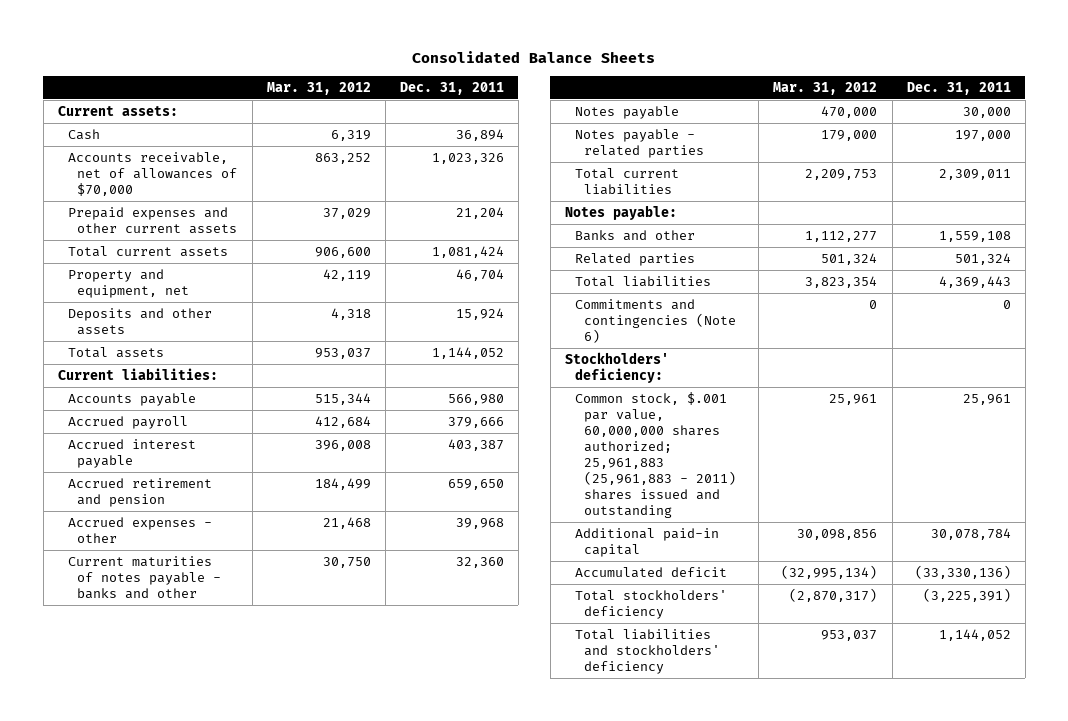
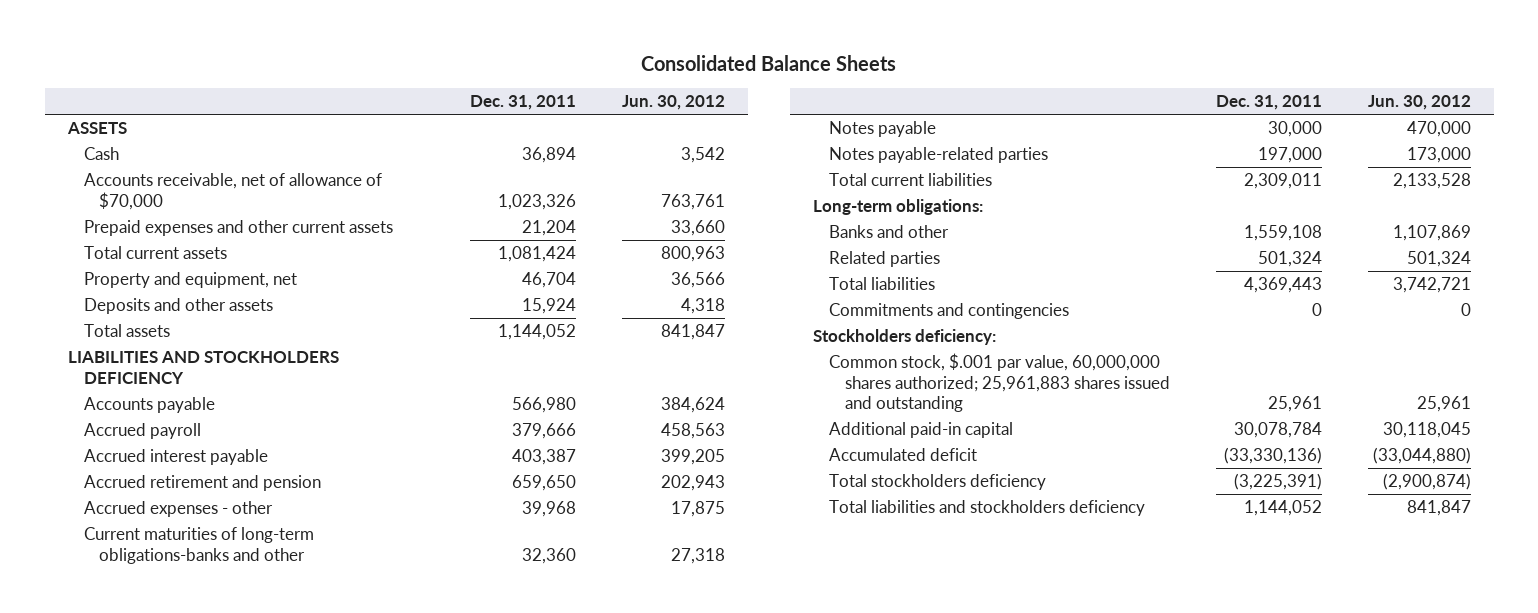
- | Mar. 31, 2012 | Dec. 31, 2011
+ | Dec. 31, 2011 | Jun. 30, 2012
- Current assets:
+ ASSETS
- Accounts receivable, net of allowances of $70,000 | 863,252 | 1,023,326
+ Accounts receivable, net of allowance of $70,000 | 1,023,326 | 763,761
- Current liabilities:
+ LIABILITIES AND STOCKHOLDERS DEFICIENCY
- Current maturities of notes payable - banks and other | 30,750 | 32,360
+ Current maturities of long-term obligations-banks and other | 32,360 | 27,318
- Notes payable - related parties | 179,000 | 197,000
+ Notes payable-related parties | 197,000 | 173,000
- Notes payable:
+ Long-term obligations:
- Commitments and contingencies (Note 6) | 0 | 0
- Stockholders' deficiency:
- Common stock, $.001 par value, 60,000,000 shares authorized; 25,961,883 (25,961,883 - 2011) shares issued and outstanding | 25,961 | 25,961
+ Commitments and contingencies | 0 | 0
+ Stockholders deficiency:
+ Common stock, $.001 par value, 60,000,000 shares authorized; 25,961,883 shares issued and outstanding | 25,961 | 25,961
- Total stockholders' deficiency | (2,870,317) | (3,225,391)
- Total liabilities and stockholders' deficiency | 953,037 | 1,144,052
+ Total stockholders deficiency | (3,225,391) | (2,900,874)
+ Total liabilities and stockholders deficiency | 1,144,052 | 841,847

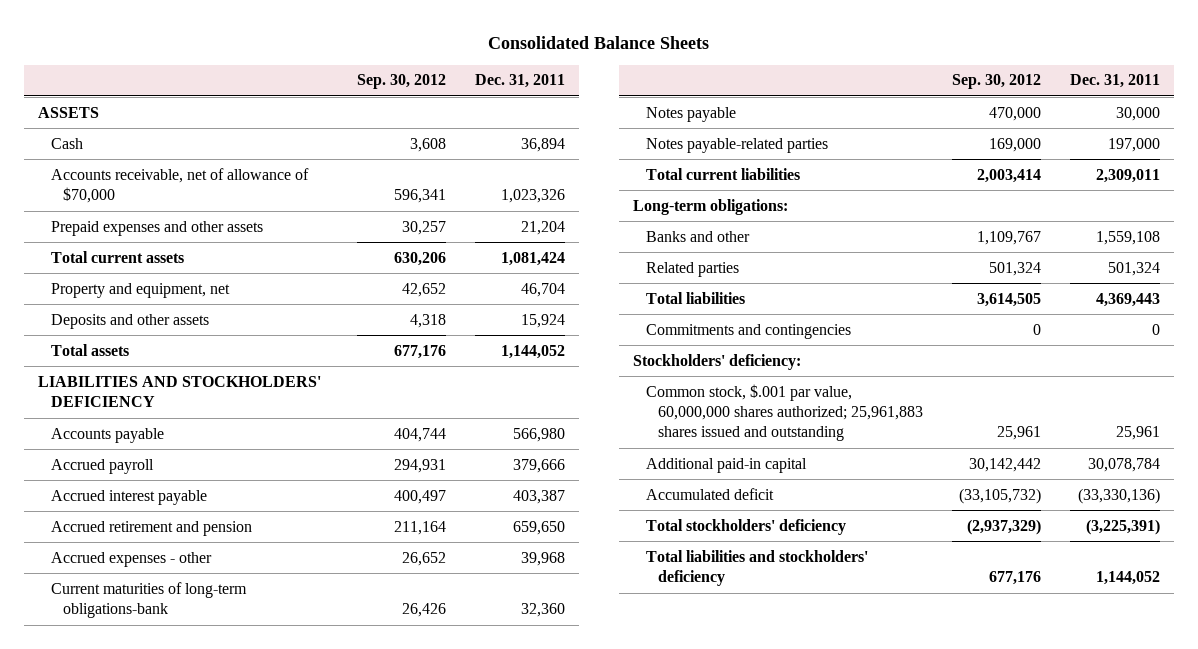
- | Dec. 31, 2011 | Jun. 30, 2012
+ | Sep. 30, 2012 | Dec. 31, 2011
- Prepaid expenses and other current assets | 21,204 | 33,660
+ Prepaid expenses and other assets | 30,257 | 21,204
- LIABILITIES AND STOCKHOLDERS DEFICIENCY
+ LIABILITIES AND STOCKHOLDERS' DEFICIENCY
- Current maturities of long-term obligations-banks and other | 32,360 | 27,318
+ Current maturities of long-term obligations-bank | 26,426 | 32,360
- Stockholders deficiency:
+ Stockholders' deficiency:
- Total stockholders deficiency | (3,225,391) | (2,900,874)
- Total liabilities and stockholders deficiency | 1,144,052 | 841,847
+ Total stockholders' deficiency | (2,937,329) | (3,225,391)
+ Total liabilities and stockholders' deficiency | 677,176 | 1,144,052

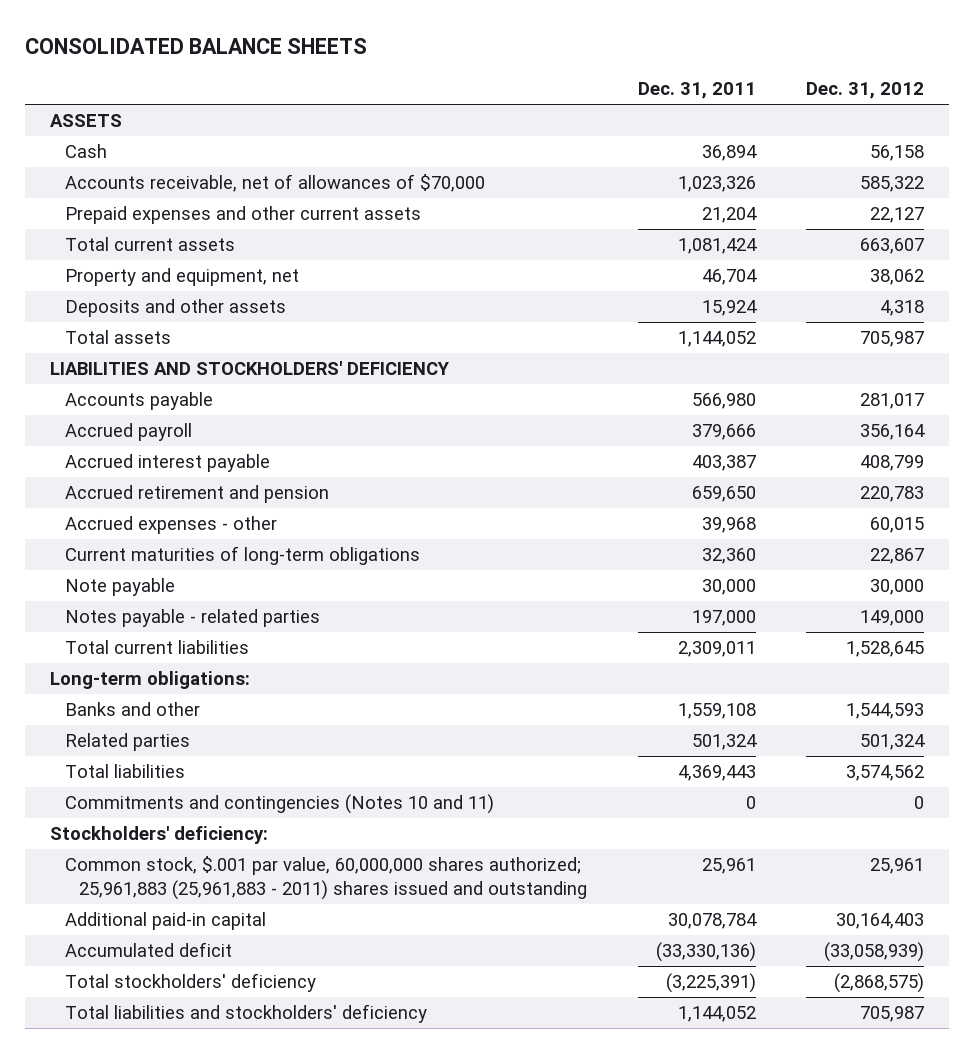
- Consolidated Balance Sheets
+ CONSOLIDATED BALANCE SHEETS
- | Sep. 30, 2012 | Dec. 31, 2011
+ | Dec. 31, 2011 | Dec. 31, 2012
- Accounts receivable, net of allowance of $70,000 | 596,341 | 1,023,326
- Prepaid expenses and other assets | 30,257 | 21,204
+ Accounts receivable, net of allowances of $70,000 | 1,023,326 | 585,322
+ Prepaid expenses and other current assets | 21,204 | 22,127
- Current maturities of long-term obligations-bank | 26,426 | 32,360
- Notes payable | 470,000 | 30,000
- Notes payable-related parties | 169,000 | 197,000
+ Current maturities of long-term obligations | 32,360 | 22,867
+ Note payable | 30,000 | 30,000
+ Notes payable - related parties | 197,000 | 149,000
- Commitments and contingencies | 0 | 0
+ Commitments and contingencies (Notes 10 and 11) | 0 | 0
- Common stock, $.001 par value, 60,000,000 shares authorized; 25,961,883 shares issued and outstanding | 25,961 | 25,961
+ Common stock, $.001 par value, 60,000,000 shares authorized; 25,961,883 (25,961,883 - 2011) shares issued and outstanding | 25,961 | 25,961

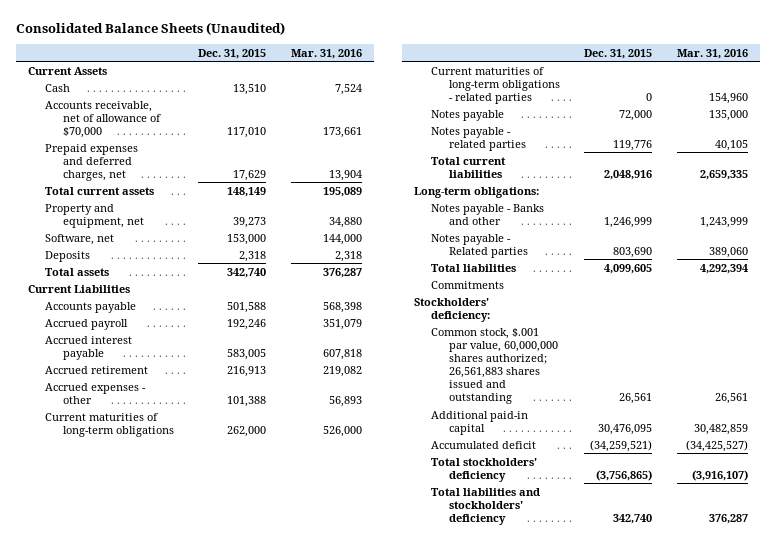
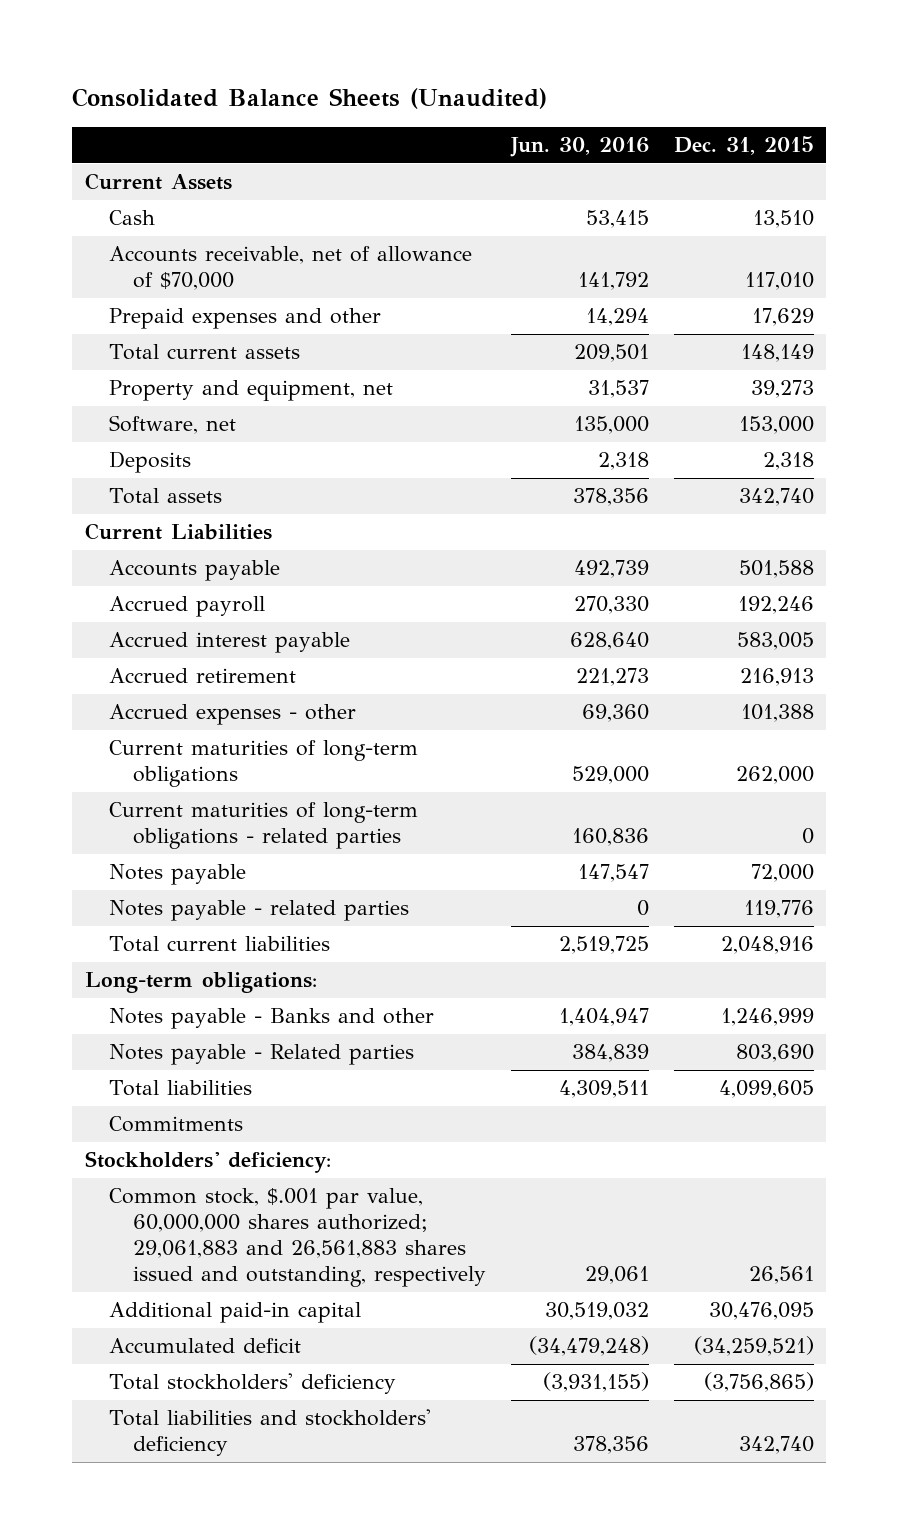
- | Dec. 31, 2015 | Mar. 31, 2016
+ | Jun. 30, 2016 | Dec. 31, 2015
- Prepaid expenses and deferred charges, net | 17,629 | 13,904
+ Prepaid expenses and other | 14,294 | 17,629
- Common stock, $.001 par value, 60,000,000 shares authorized; 26,561,883 shares issued and outstanding | 26,561 | 26,561
+ Common stock, $.001 par value, 60,000,000 shares authorized; 29,061,883 and 26,561,883 shares issued and outstanding, respectively | 29,061 | 26,561

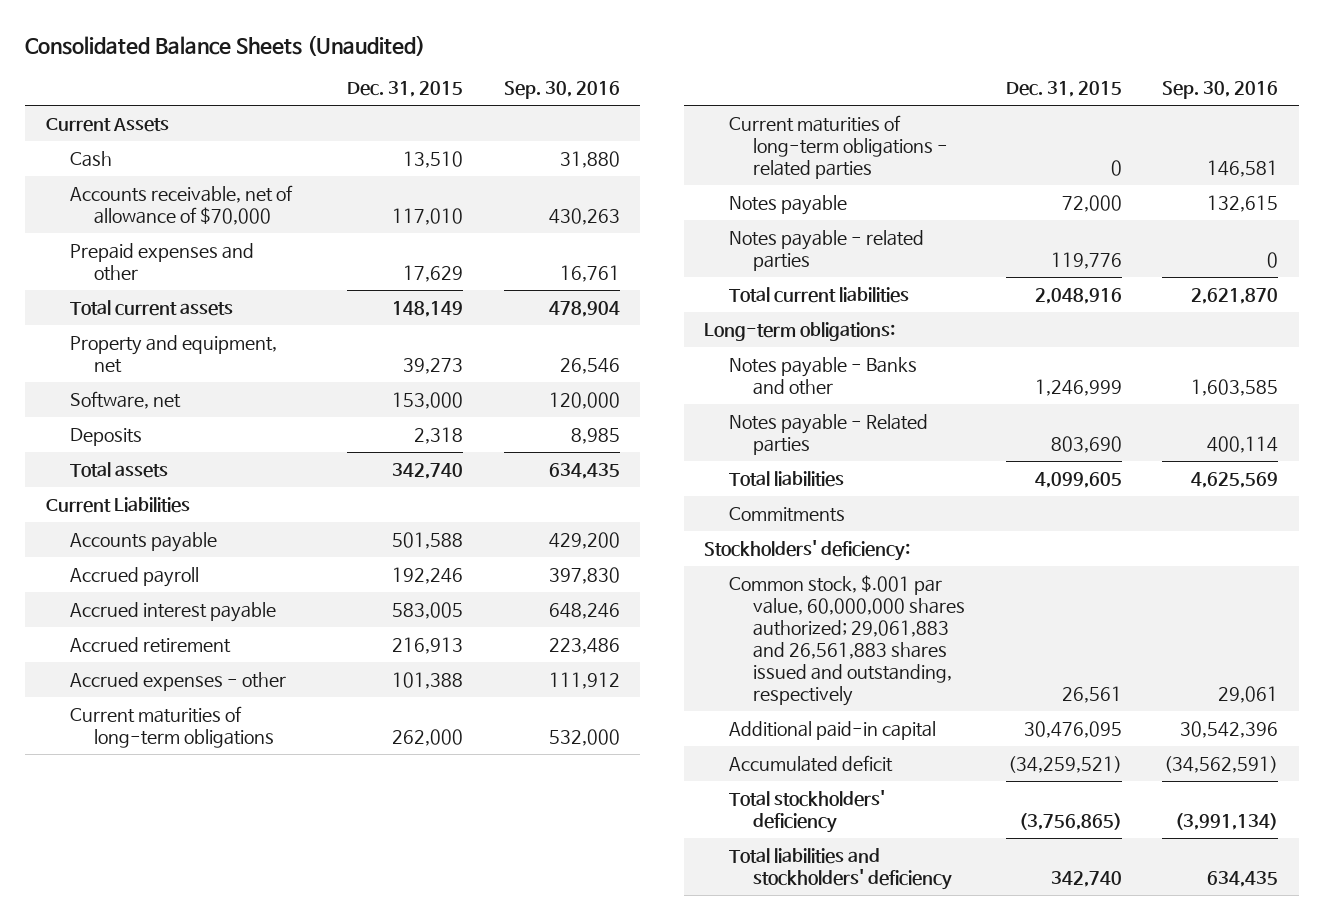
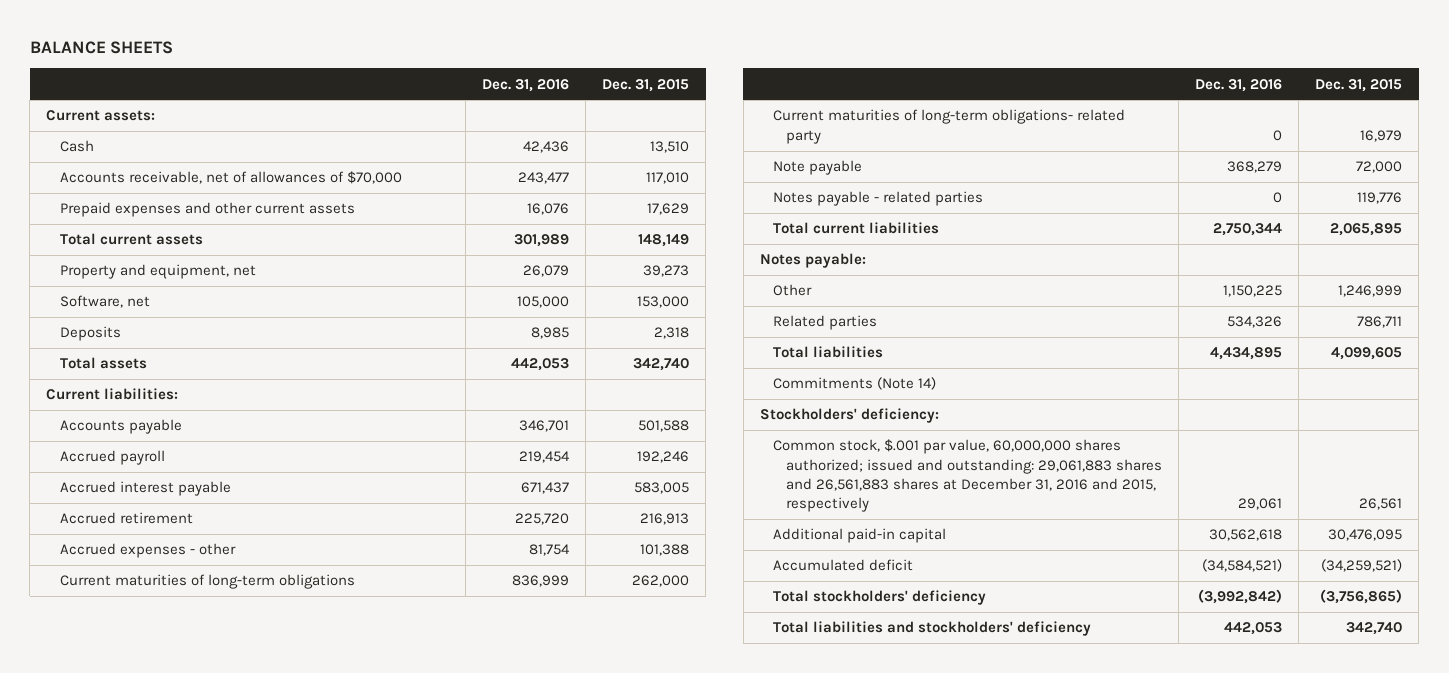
- Consolidated Balance Sheets (Unaudited)
+ BALANCE SHEETS
- | Dec. 31, 2015 | Sep. 30, 2016
+ | Dec. 31, 2016 | Dec. 31, 2015
- Current Assets
+ Current assets:
- Accounts receivable, net of allowance of $70,000 | 117,010 | 430,263
- Prepaid expenses and other | 17,629 | 16,761
+ Accounts receivable, net of allowances of $70,000 | 243,477 | 117,010
+ Prepaid expenses and other current assets | 16,076 | 17,629
- Current Liabilities
+ Current liabilities:
- Current maturities of long-term obligations - related parties | 0 | 146,581
- Notes payable | 72,000 | 132,615
+ Current maturities of long-term obligations- related party | 0 | 16,979
+ Note payable | 368,279 | 72,000
- Total current liabilities | 2,048,916 | 2,621,870
- Long-term obligations:
- Notes payable - Banks and other | 1,246,999 | 1,603,585
- Notes payable - Related parties | 803,690 | 400,114
+ Total current liabilities | 2,750,344 | 2,065,895
+ Notes payable:
+ Other | 1,150,225 | 1,246,999
+ Related parties | 534,326 | 786,711
- Commitments
+ Commitments (Note 14)
- Common stock, $.001 par value, 60,000,000 shares authorized; 29,061,883 and 26,561,883 shares issued and outstanding, respectively | 26,561 | 29,061
+ Common stock, $.001 par value, 60,000,000 shares authorized; issued and outstanding: 29,061,883 shares and 26,561,883 shares at December 31, 2016 and 2015, respectively | 29,061 | 26,561

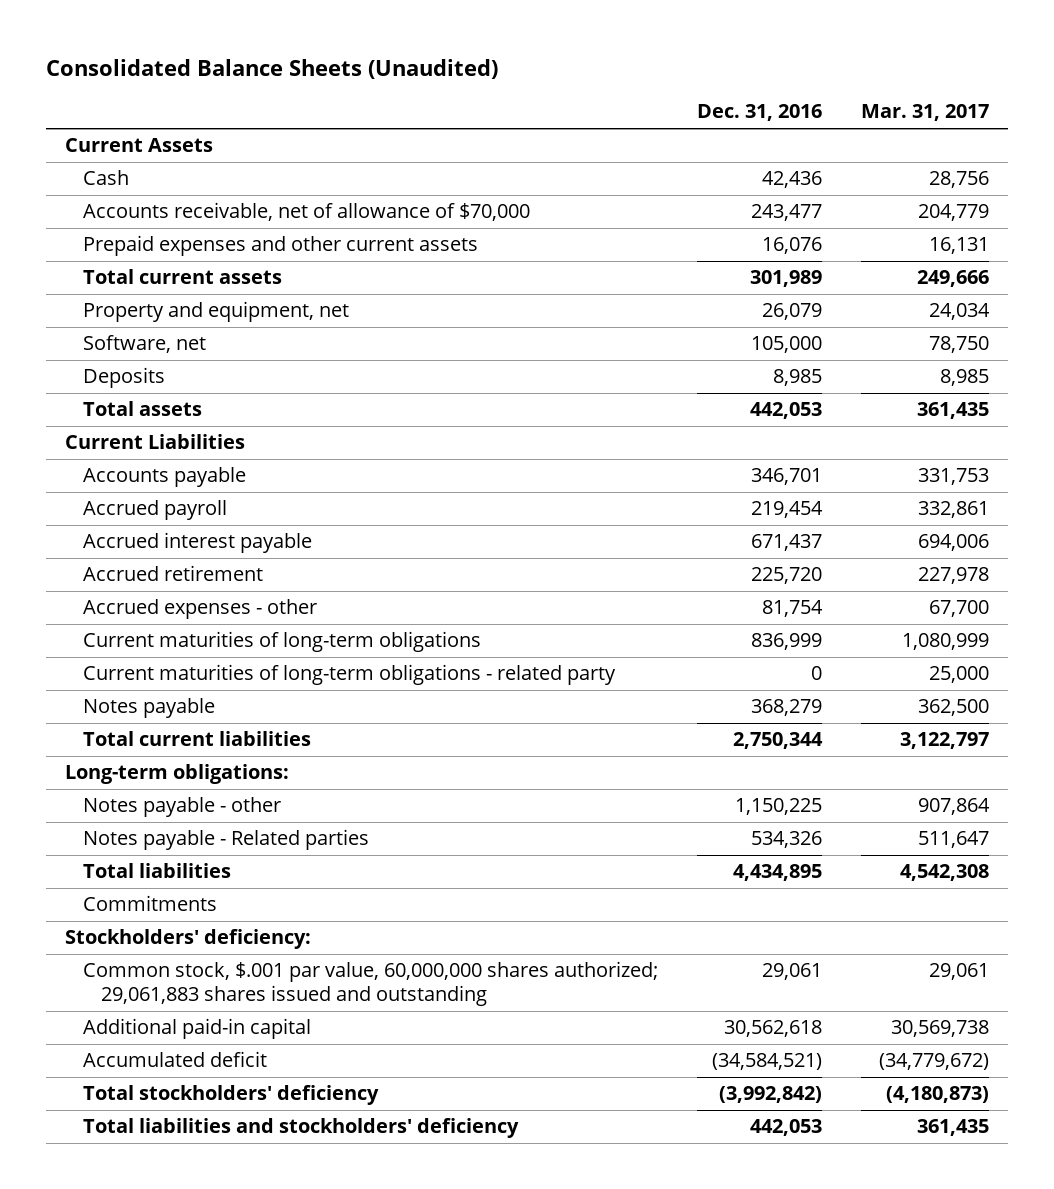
- BALANCE SHEETS
+ Consolidated Balance Sheets (Unaudited)
- | Dec. 31, 2016 | Dec. 31, 2015
+ | Dec. 31, 2016 | Mar. 31, 2017
- Current assets:
+ Current Assets
- Accounts receivable, net of allowances of $70,000 | 243,477 | 117,010
+ Accounts receivable, net of allowance of $70,000 | 243,477 | 204,779
- Current liabilities:
+ Current Liabilities
- Current maturities of long-term obligations- related party | 0 | 16,979
- Note payable | 368,279 | 72,000
- Notes payable - related parties | 0 | 119,776
+ Current maturities of long-term obligations - related party | 0 | 25,000
+ Notes payable | 368,279 | 362,500
- Notes payable:
- Other | 1,150,225 | 1,246,999
- Related parties | 534,326 | 786,711
+ Long-term obligations:
+ Notes payable - other | 1,150,225 | 907,864
+ Notes payable - Related parties | 534,326 | 511,647
- Commitments (Note 14)
+ Commitments
- Common stock, $.001 par value, 60,000,000 shares authorized; issued and outstanding: 29,061,883 shares and 26,561,883 shares at December 31, 2016 and 2015, respectively | 29,061 | 26,561
+ Common stock, $.001 par value, 60,000,000 shares authorized; 29,061,883 shares issued and outstanding | 29,061 | 29,061

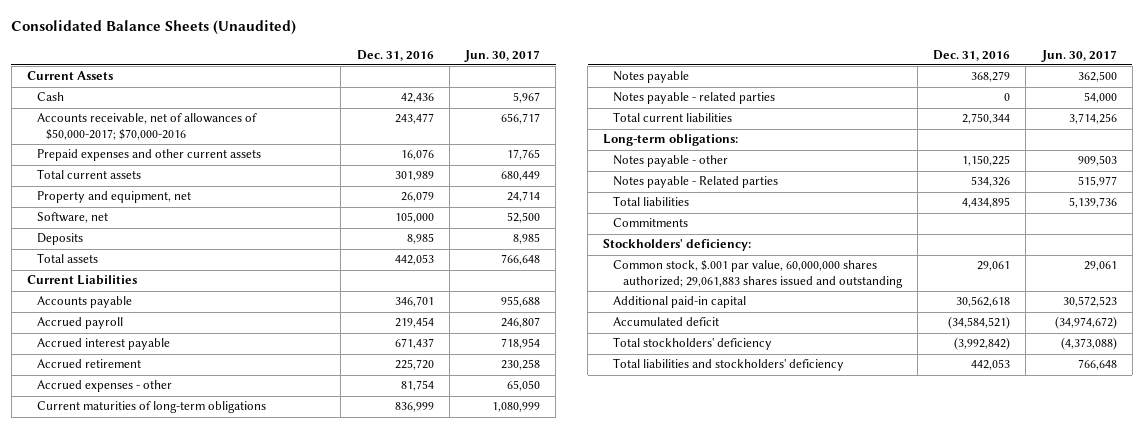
- | Dec. 31, 2016 | Mar. 31, 2017
+ | Dec. 31, 2016 | Jun. 30, 2017
- Accounts receivable, net of allowance of $70,000 | 243,477 | 204,779
+ Accounts receivable, net of allowances of $50,000-2017; $70,000-2016 | 243,477 | 656,717
- Current maturities of long-term obligations - related party | 0 | 25,000
+ Notes payable - related parties | 0 | 54,000

